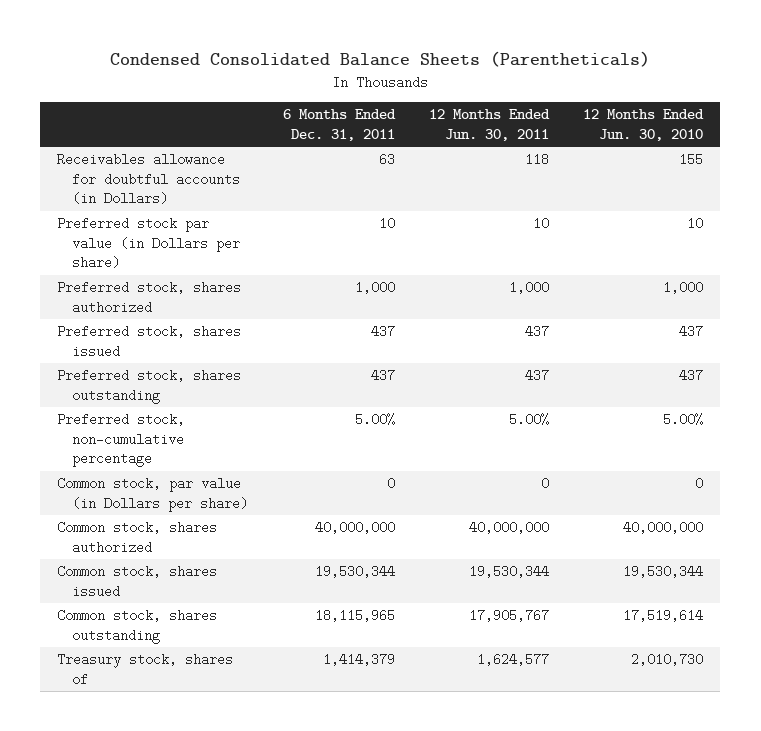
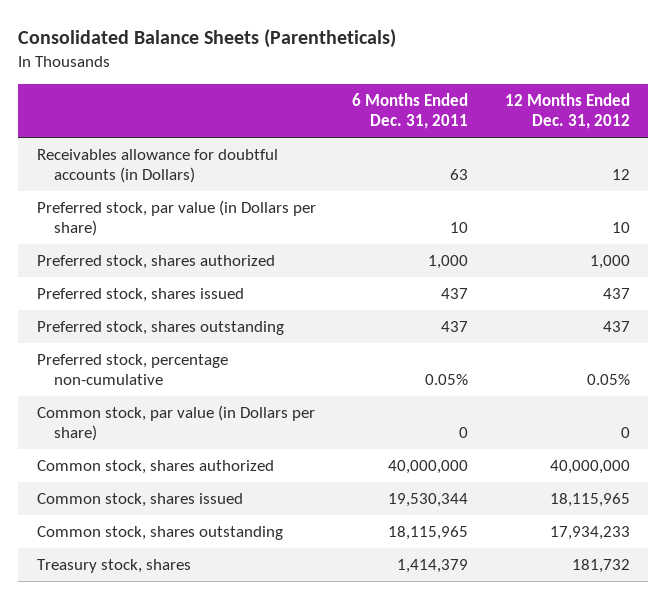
- Condensed Consolidated Balance Sheets (Parentheticals)
+ Consolidated Balance Sheets (Parentheticals)
- | 6 Months Ended Dec. 31, 2011 | 12 Months Ended Jun. 30, 2011 | 12 Months Ended Jun. 30, 2010
+ | 6 Months Ended Dec. 31, 2011 | 12 Months Ended Dec. 31, 2012
- Receivables allowance for doubtful accounts (in Dollars) | 63 | 118 | 155
- Preferred stock par value (in Dollars per share) | 10 | 10 | 10
- Preferred stock, shares authorized | 1,000 | 1,000 | 1,000
- Preferred stock, shares issued | 437 | 437 | 437
- Preferred stock, shares outstanding | 437 | 437 | 437
- Preferred stock, non-cumulative percentage | 5.00% | 5.00% | 5.00%
- Common stock, par value (in Dollars per share) | 0 | 0 | 0
- Common stock, shares authorized | 40,000,000 | 40,000,000 | 40,000,000
- Common stock, shares issued | 19,530,344 | 19,530,344 | 19,530,344
- Common stock, shares outstanding | 18,115,965 | 17,905,767 | 17,519,614
- Treasury stock, shares of | 1,414,379 | 1,624,577 | 2,010,730
+ Rеcеivablеs allowancе for doubtful accounts (in Dollars) | 63 | 12
+ Prеfеrrеd stock, par valuе (in Dollars per share) | 10 | 10
+ Prеfеrrеd stock, sharеs authorizеd | 1,000 | 1,000
+ Prеfеrrеd stock, sharеs issuеd | 437 | 437
+ Prеfеrrеd stock, sharеs outstanding | 437 | 437
+ Prеfеrrеd stock, pеrcеntagе non-cumulativе | 0.05% | 0.05%
+ Common stock, par valuе (in Dollars per share) | 0 | 0
+ Common stock, sharеs authorizеd | 40,000,000 | 40,000,000
+ Common stock, sharеs issuеd | 19,530,344 | 18,115,965
+ Common stock, sharеs outstanding | 18,115,965 | 17,934,233
+ Trеasury stock, sharеs | 1,414,379 | 181,732

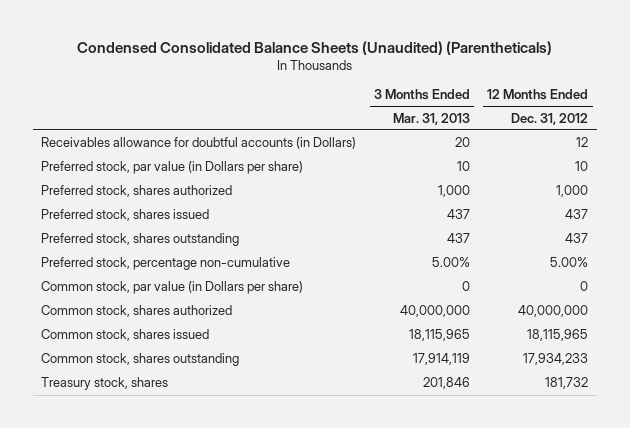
- Consolidated Balance Sheets (Parentheticals)
+ Condensed Consolidated Balance Sheets (Unaudited) (Parentheticals)
- | 6 Months Ended Dec. 31, 2011 | 12 Months Ended Dec. 31, 2012
+ | 3 Months Ended Mar. 31, 2013 | 12 Months Ended Dec. 31, 2012
- Rеcеivablеs allowancе for doubtful accounts (in Dollars) | 63 | 12
- Prеfеrrеd stock, par valuе (in Dollars per share) | 10 | 10
- Prеfеrrеd stock, sharеs authorizеd | 1,000 | 1,000
- Prеfеrrеd stock, sharеs issuеd | 437 | 437
- Prеfеrrеd stock, sharеs outstanding | 437 | 437
- Prеfеrrеd stock, pеrcеntagе non-cumulativе | 0.05% | 0.05%
- Common stock, par valuе (in Dollars per share) | 0 | 0
- Common stock, sharеs authorizеd | 40,000,000 | 40,000,000
- Common stock, sharеs issuеd | 19,530,344 | 18,115,965
- Common stock, sharеs outstanding | 18,115,965 | 17,934,233
- Trеasury stock, sharеs | 1,414,379 | 181,732
+ Receivables allowance for doubtful accounts (in Dollars) | 20 | 12
+ Preferred stock, par value (in Dollars per share) | 10 | 10
+ Preferred stock, shares authorized | 1,000 | 1,000
+ Preferred stock, shares issued | 437 | 437
+ Preferred stock, shares outstanding | 437 | 437
+ Preferred stock, percentage non-cumulative | 5.00% | 5.00%
+ Common stock, par value (in Dollars per share) | 0 | 0
+ Common stock, shares authorized | 40,000,000 | 40,000,000
+ Common stock, shares issued | 18,115,965 | 18,115,965
+ Common stock, shares outstanding | 17,914,119 | 17,934,233
+ Treasury stock, shares | 201,846 | 181,732

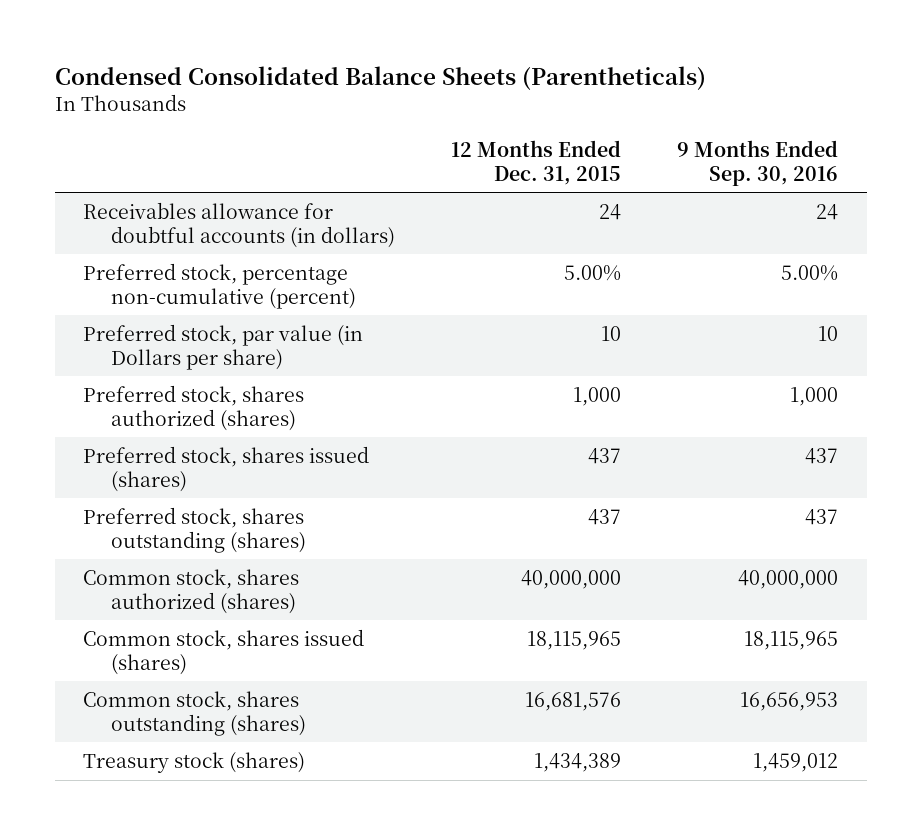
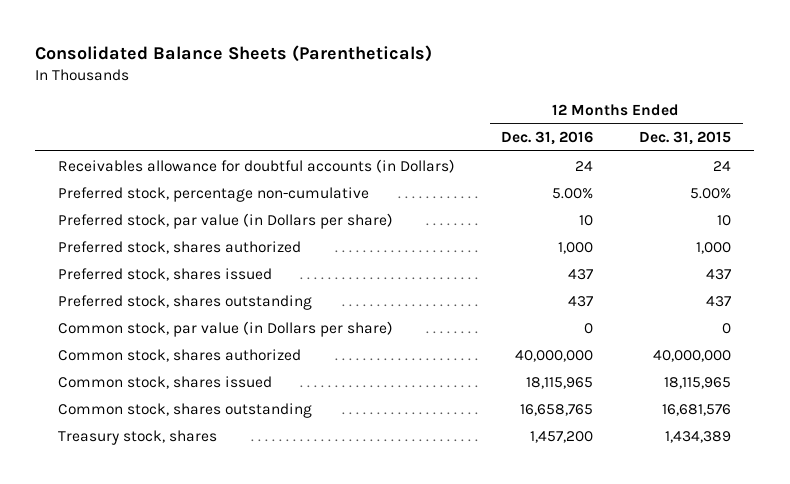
- Condensed Consolidated Balance Sheets (Parentheticals)
+ Consolidated Balance Sheets (Parentheticals)
- | 12 Months Ended Dec. 31, 2015 | 9 Months Ended Sep. 30, 2016
+ | 12 Months Ended Dec. 31, 2016 | 12 Months Ended Dec. 31, 2015
- Receivables allowance for doubtful accounts (in dollars) | 24 | 24
- Preferred stock, percentage non-cumulative (percent) | 5.00% | 5.00%
+ Receivables allowance for doubtful accounts (in Dollars) | 24 | 24
+ Preferred stock, percentage non-cumulative | 5.00% | 5.00%
- Preferred stock, shares authorized (shares) | 1,000 | 1,000
- Preferred stock, shares issued (shares) | 437 | 437
- Preferred stock, shares outstanding (shares) | 437 | 437
- Common stock, shares authorized (shares) | 40,000,000 | 40,000,000
- Common stock, shares issued (shares) | 18,115,965 | 18,115,965
- Common stock, shares outstanding (shares) | 16,681,576 | 16,656,953
- Treasury stock (shares) | 1,434,389 | 1,459,012
+ Preferred stock, shares authorized | 1,000 | 1,000
+ Preferred stock, shares issued | 437 | 437
+ Preferred stock, shares outstanding | 437 | 437
+ Common stock, par value (in Dollars per share) | 0 | 0
+ Common stock, shares authorized | 40,000,000 | 40,000,000
+ Common stock, shares issued | 18,115,965 | 18,115,965
+ Common stock, shares outstanding | 16,658,765 | 16,681,576
+ Treasury stock, shares | 1,457,200 | 1,434,389

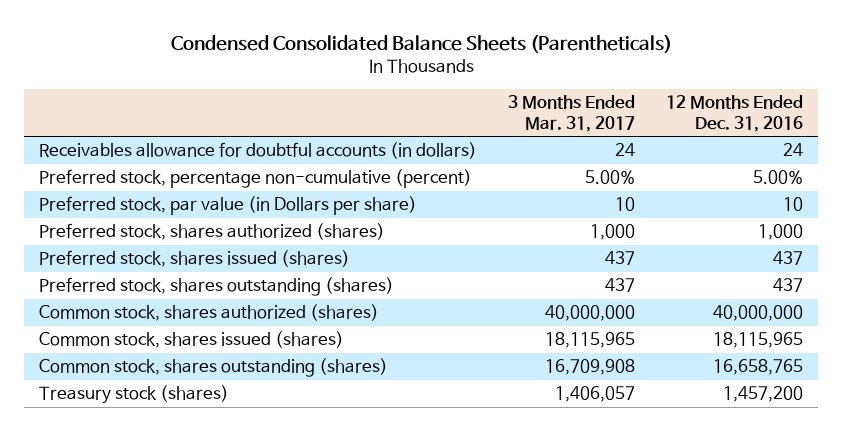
- Consolidated Balance Sheets (Parentheticals)
+ Condensed Consolidated Balance Sheets (Parentheticals)
- | 12 Months Ended Dec. 31, 2016 | 12 Months Ended Dec. 31, 2015
+ | 3 Months Ended Mar. 31, 2017 | 12 Months Ended Dec. 31, 2016
- Receivables allowance for doubtful accounts (in Dollars) | 24 | 24
- Preferred stock, percentage non-cumulative | 5.00% | 5.00%
+ Receivables allowance for doubtful accounts (in dollars) | 24 | 24
+ Preferred stock, percentage non-cumulative (percent) | 5.00% | 5.00%
- Preferred stock, shares authorized | 1,000 | 1,000
- Preferred stock, shares issued | 437 | 437
- Preferred stock, shares outstanding | 437 | 437
- Common stock, par value (in Dollars per share) | 0 | 0
- Common stock, shares authorized | 40,000,000 | 40,000,000
- Common stock, shares issued | 18,115,965 | 18,115,965
- Common stock, shares outstanding | 16,658,765 | 16,681,576
- Treasury stock, shares | 1,457,200 | 1,434,389
+ Preferred stock, shares authorized (shares) | 1,000 | 1,000
+ Preferred stock, shares issued (shares) | 437 | 437
+ Preferred stock, shares outstanding (shares) | 437 | 437
+ Common stock, shares authorized (shares) | 40,000,000 | 40,000,000
+ Common stock, shares issued (shares) | 18,115,965 | 18,115,965
+ Common stock, shares outstanding (shares) | 16,709,908 | 16,658,765
+ Treasury stock (shares) | 1,406,057 | 1,457,200

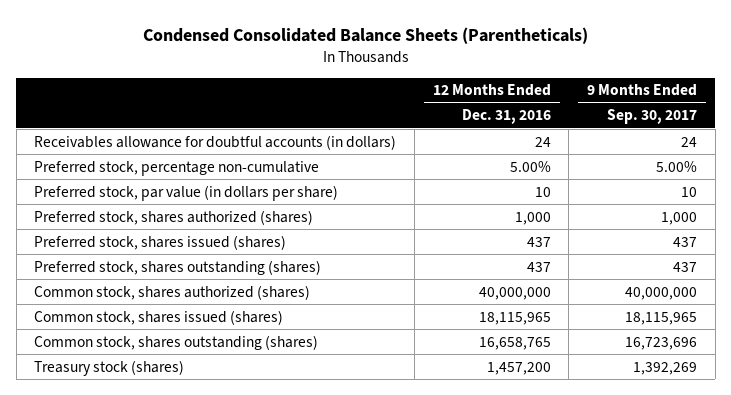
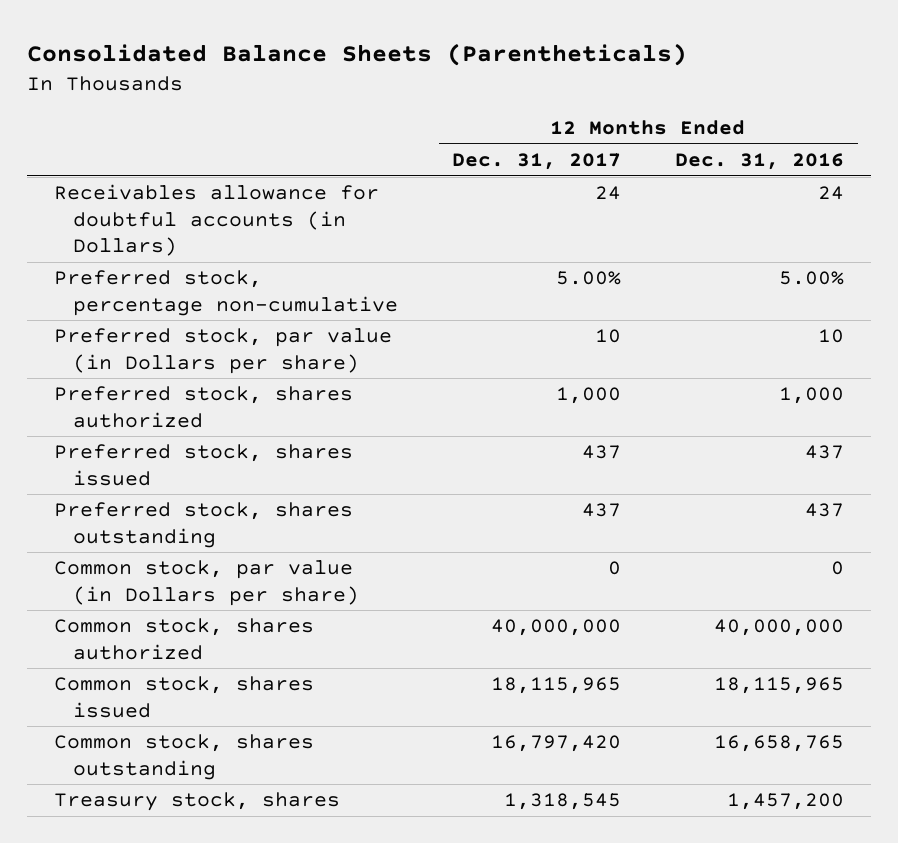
- Condensed Consolidated Balance Sheets (Parentheticals)
+ Consolidated Balance Sheets (Parentheticals)
- | 12 Months Ended Dec. 31, 2016 | 9 Months Ended Sep. 30, 2017
+ | 12 Months Ended Dec. 31, 2017 | 12 Months Ended Dec. 31, 2016
- Receivables allowance for doubtful accounts (in dollars) | 24 | 24
+ Receivables allowance for doubtful accounts (in Dollars) | 24 | 24
- Preferred stock, par value (in dollars per share) | 10 | 10
- Preferred stock, shares authorized (shares) | 1,000 | 1,000
- Preferred stock, shares issued (shares) | 437 | 437
- Preferred stock, shares outstanding (shares) | 437 | 437
- Common stock, shares authorized (shares) | 40,000,000 | 40,000,000
- Common stock, shares issued (shares) | 18,115,965 | 18,115,965
- Common stock, shares outstanding (shares) | 16,658,765 | 16,723,696
- Treasury stock (shares) | 1,457,200 | 1,392,269
+ Preferred stock, par value (in Dollars per share) | 10 | 10
+ Preferred stock, shares authorized | 1,000 | 1,000
+ Preferred stock, shares issued | 437 | 437
+ Preferred stock, shares outstanding | 437 | 437
+ Common stock, par value (in Dollars per share) | 0 | 0
+ Common stock, shares authorized | 40,000,000 | 40,000,000
+ Common stock, shares issued | 18,115,965 | 18,115,965
+ Common stock, shares outstanding | 16,797,420 | 16,658,765
+ Treasury stock, shares | 1,318,545 | 1,457,200

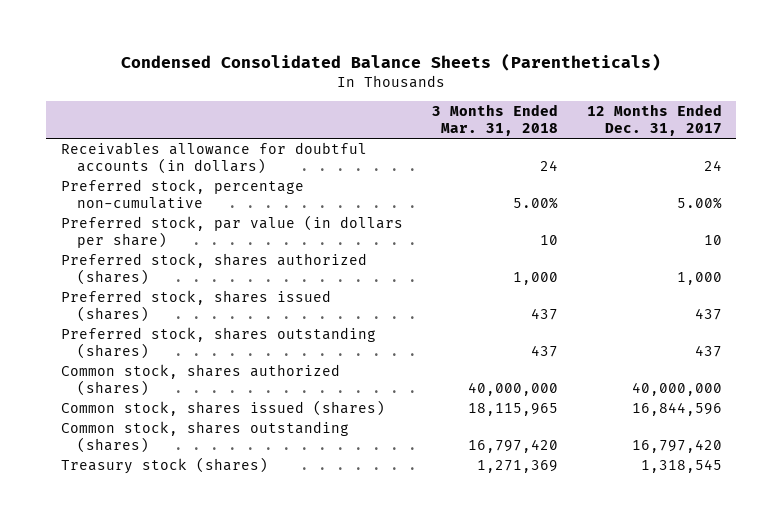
- Consolidated Balance Sheets (Parentheticals)
+ Condensed Consolidated Balance Sheets (Parentheticals)
- | 12 Months Ended Dec. 31, 2017 | 12 Months Ended Dec. 31, 2016
+ | 3 Months Ended Mar. 31, 2018 | 12 Months Ended Dec. 31, 2017
- Receivables allowance for doubtful accounts (in Dollars) | 24 | 24
+ Receivables allowance for doubtful accounts (in dollars) | 24 | 24
- Preferred stock, par value (in Dollars per share) | 10 | 10
- Preferred stock, shares authorized | 1,000 | 1,000
- Preferred stock, shares issued | 437 | 437
- Preferred stock, shares outstanding | 437 | 437
- Common stock, par value (in Dollars per share) | 0 | 0
- Common stock, shares authorized | 40,000,000 | 40,000,000
- Common stock, shares issued | 18,115,965 | 18,115,965
- Common stock, shares outstanding | 16,797,420 | 16,658,765
- Treasury stock, shares | 1,318,545 | 1,457,200
+ Preferred stock, par value (in dollars per share) | 10 | 10
+ Preferred stock, shares authorized (shares) | 1,000 | 1,000
+ Preferred stock, shares issued (shares) | 437 | 437
+ Preferred stock, shares outstanding (shares) | 437 | 437
+ Common stock, shares authorized (shares) | 40,000,000 | 40,000,000
+ Common stock, shares issued (shares) | 18,115,965 | 16,844,596
+ Common stock, shares outstanding (shares) | 16,797,420 | 16,797,420
+ Treasury stock (shares) | 1,271,369 | 1,318,545

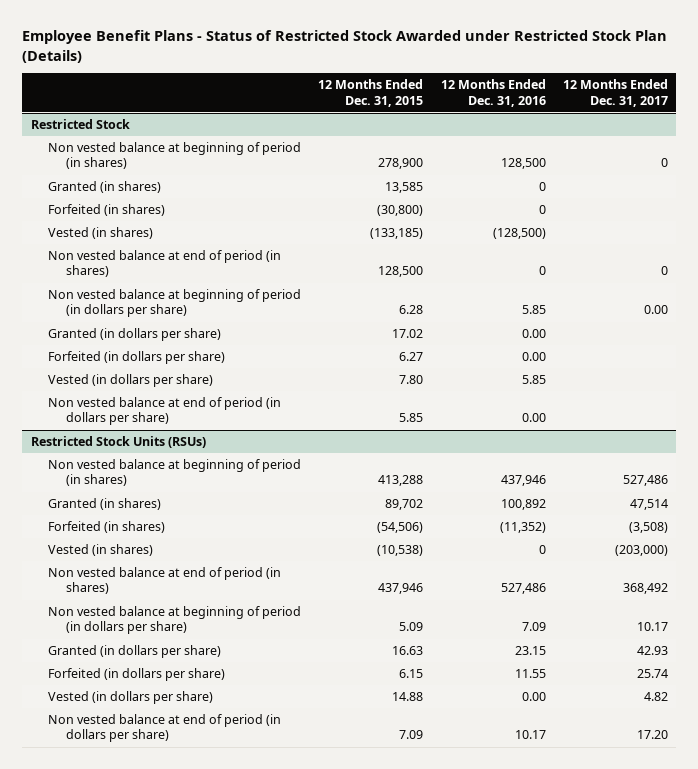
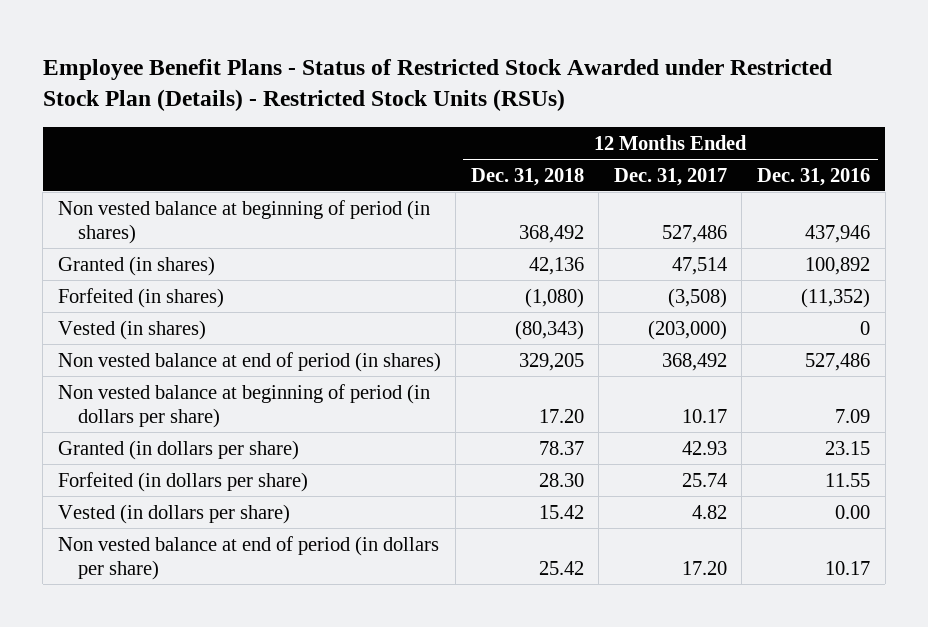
- Employee Benefit Plans - Status of Restricted Stock Awarded under Restricted Stock Plan (Details)
+ Employee Benefit Plans - Status of Restricted Stock Awarded under Restricted Stock Plan (Details) - Restricted Stock Units (RSUs)
- | 12 Months Ended Dec. 31, 2015 | 12 Months Ended Dec. 31, 2016 | 12 Months Ended Dec. 31, 2017
+ | 12 Months Ended Dec. 31, 2018 | 12 Months Ended Dec. 31, 2017 | 12 Months Ended Dec. 31, 2016
- Restricted Stock
- Non vested balance at beginning of period (in shares) | 278,900 | 128,500 | 0
- Granted (in shares) | 13,585 | 0 |
- Forfeited (in shares) | (30,800) | 0 |
- Vested (in shares) | (133,185) | (128,500) |
- Non vested balance at end of period (in shares) | 128,500 | 0 | 0
- Non vested balance at beginning of period (in dollars per share) | 6.28 | 5.85 | 0.00
- Granted (in dollars per share) | 17.02 | 0.00 |
- Forfeited (in dollars per share) | 6.27 | 0.00 |
- Vested (in dollars per share) | 7.80 | 5.85 |
- Non vested balance at end of period (in dollars per share) | 5.85 | 0.00 |
- Restricted Stock Units (RSUs)

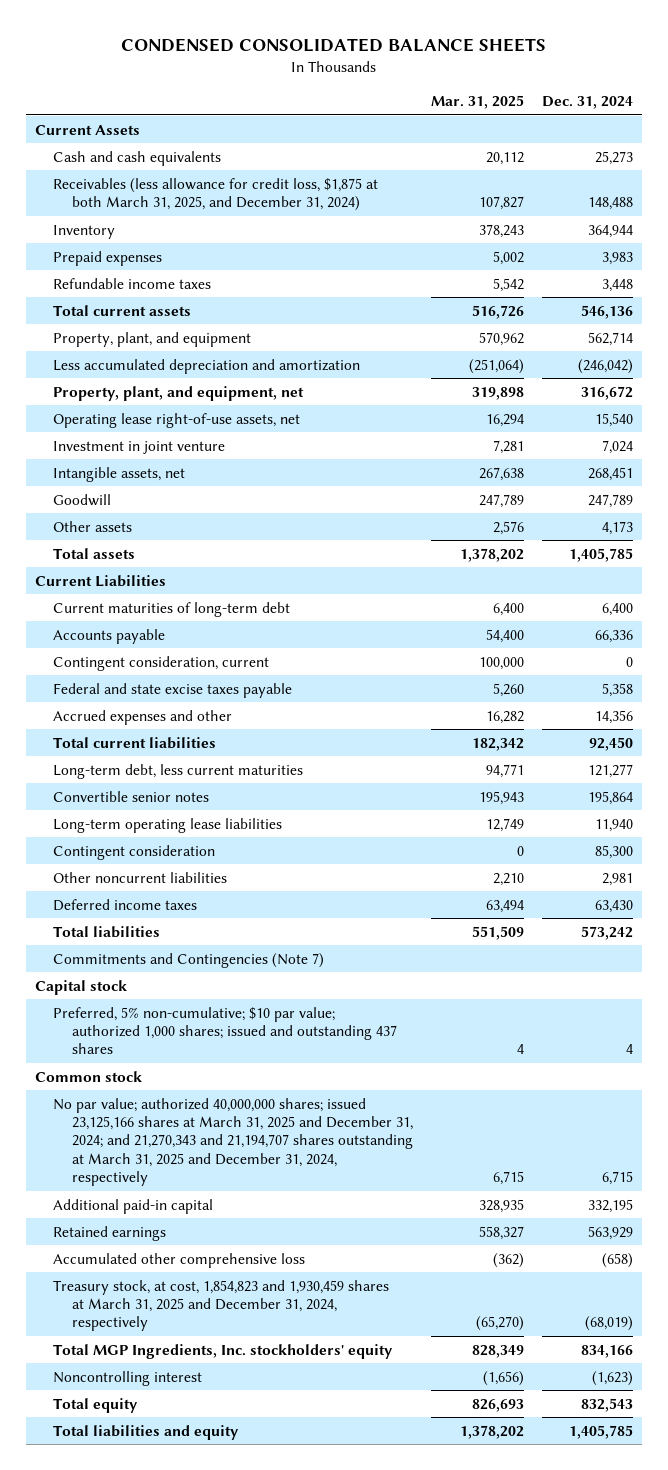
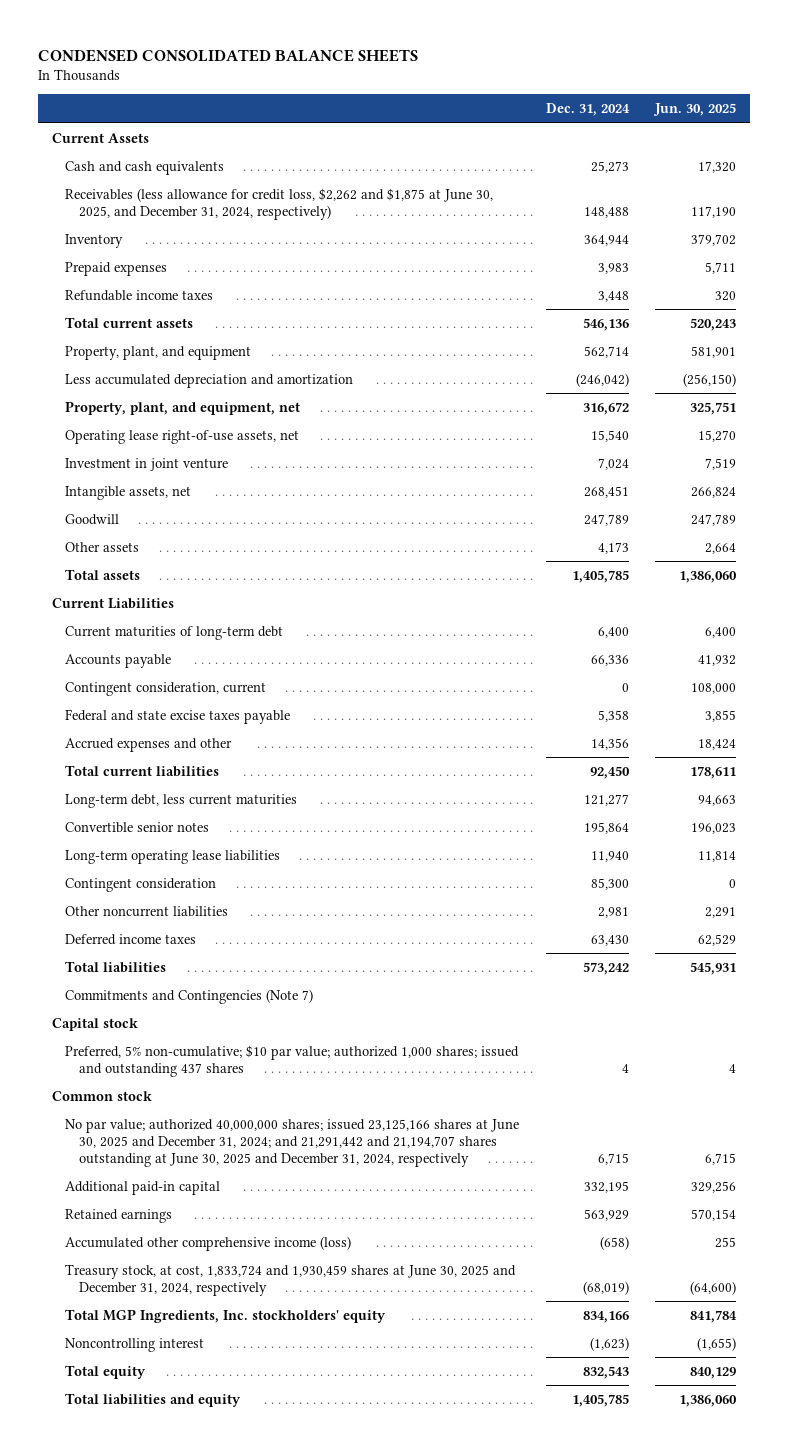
- | Mar. 31, 2025 | Dec. 31, 2024
+ | Dec. 31, 2024 | Jun. 30, 2025
- Receivables (less allowance for credit loss, $1,875 at both March 31, 2025, and December 31, 2024) | 107,827 | 148,488
+ Receivables (less allowance for credit loss, $2,262 and $1,875 at June 30, 2025, and December 31, 2024, respectively) | 148,488 | 117,190
- No par value; authorized 40,000,000 shares; issued 23,125,166 shares at March 31, 2025 and December 31, 2024; and 21,270,343 and 21,194,707 shares outstanding at March 31, 2025 and December 31, 2024, respectively | 6,715 | 6,715
+ No par value; authorized 40,000,000 shares; issued 23,125,166 shares at June 30, 2025 and December 31, 2024; and 21,291,442 and 21,194,707 shares outstanding at June 30, 2025 and December 31, 2024, respectively | 6,715 | 6,715
- Accumulated other comprehensive loss | (362) | (658)
- Treasury stock, at cost, 1,854,823 and 1,930,459 shares at March 31, 2025 and December 31, 2024, respectively | (65,270) | (68,019)
+ Accumulated other comprehensive income (loss) | (658) | 255
+ Treasury stock, at cost, 1,833,724 and 1,930,459 shares at June 30, 2025 and December 31, 2024, respectively | (68,019) | (64,600)

